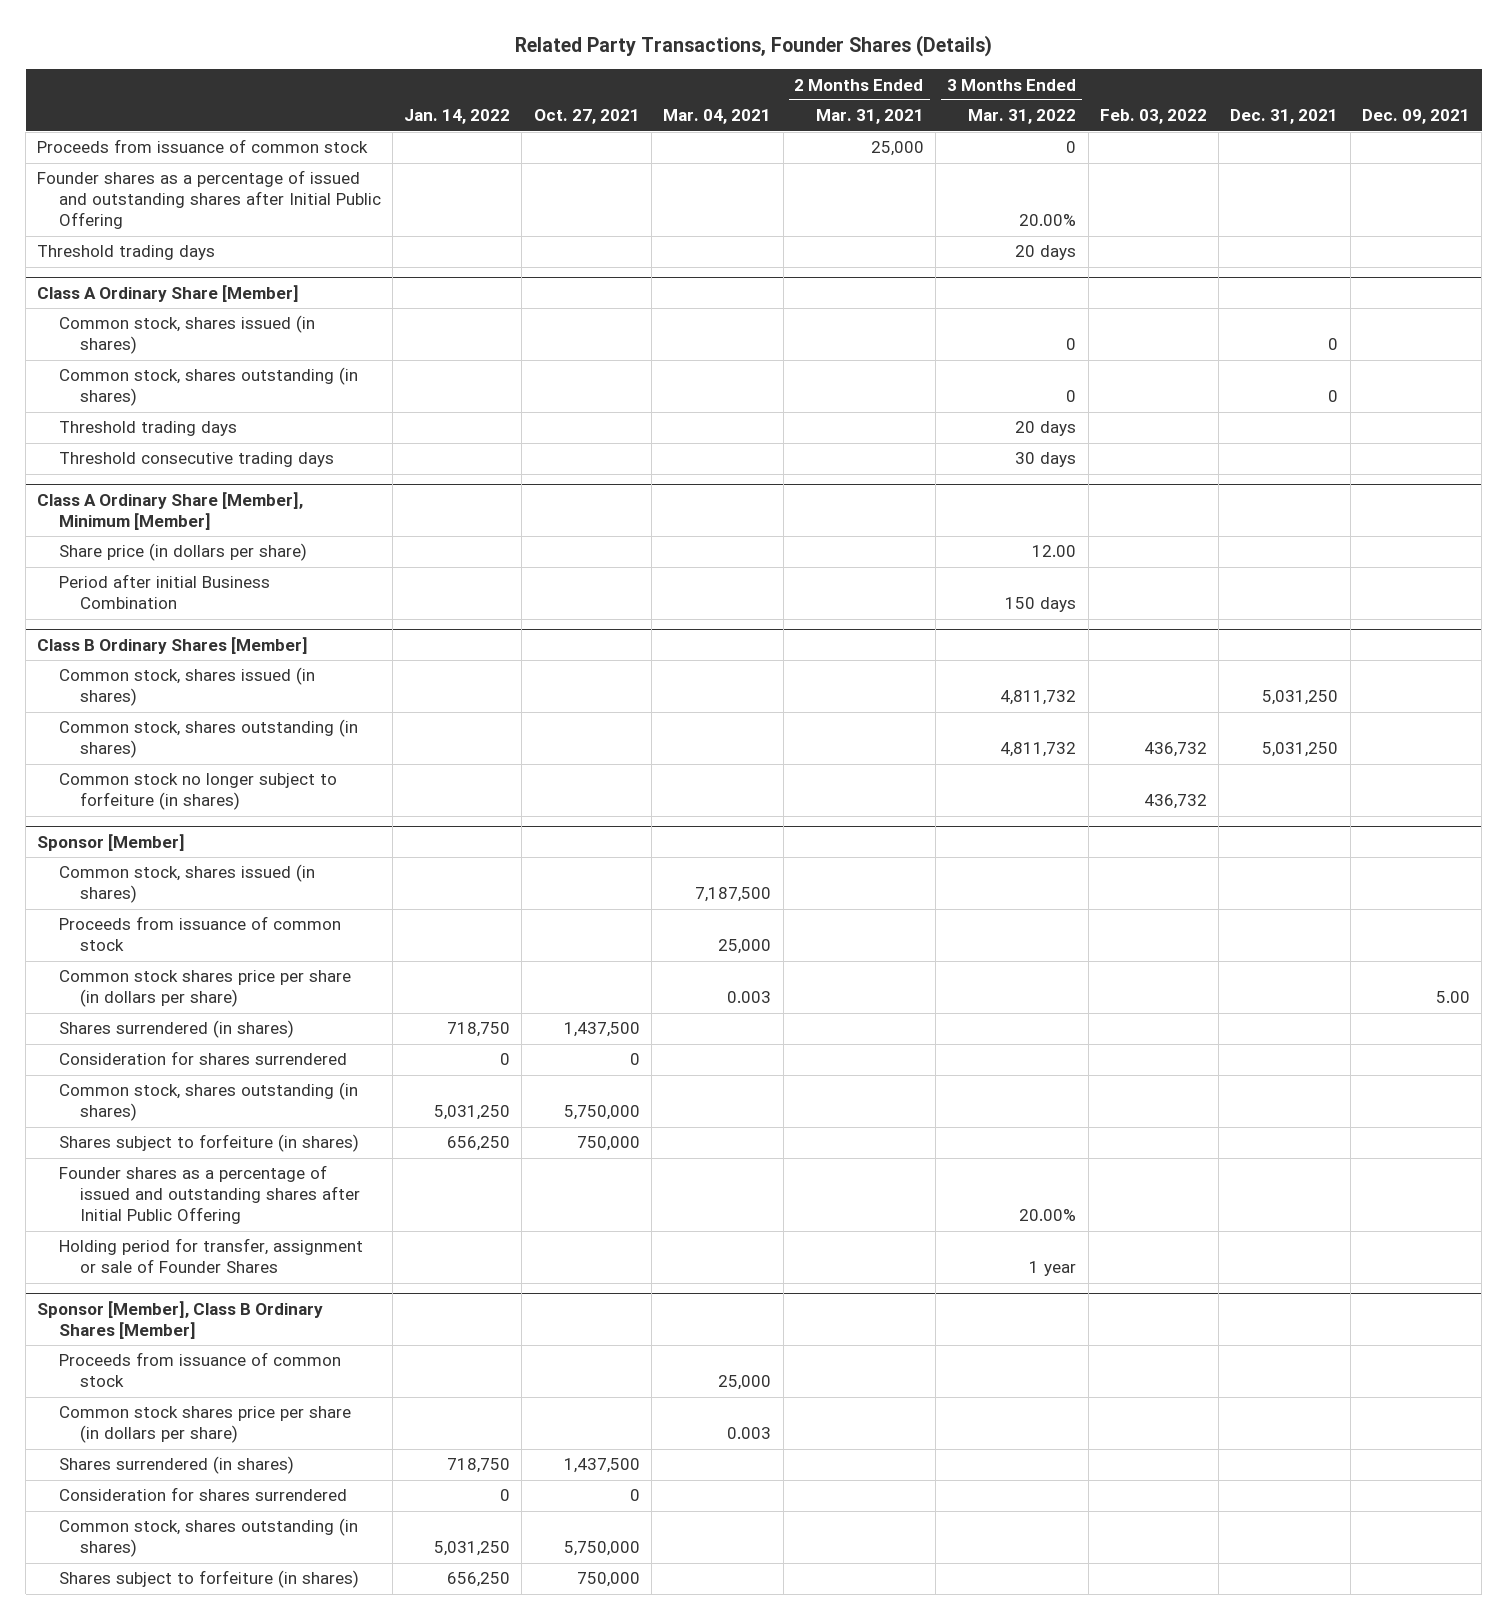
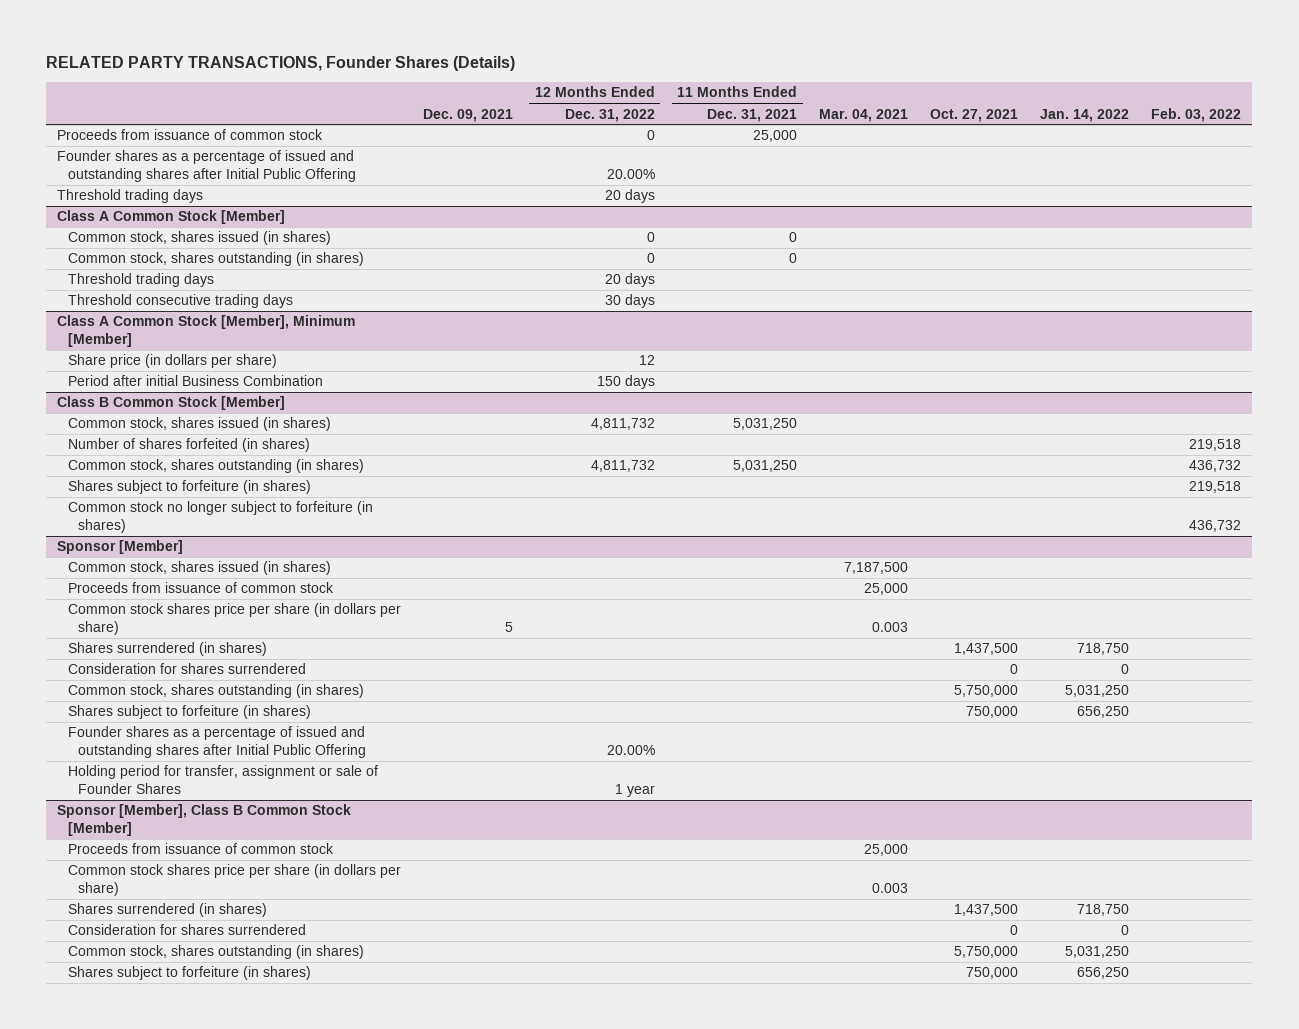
- Related Party Transactions, Founder Shares (Details)
+ RELATED PARTY TRANSACTIONS, Founder Shares (Details)
- | Jan. 14, 2022 | Oct. 27, 2021 | Mar. 04, 2021 | 2 Months Ended Mar. 31, 2021 | 3 Months Ended Mar. 31, 2022 | Feb. 03, 2022 | Dec. 31, 2021 | Dec. 09, 2021
+ | Dec. 09, 2021 | 12 Months Ended Dec. 31, 2022 | 11 Months Ended Dec. 31, 2021 | Mar. 04, 2021 | Oct. 27, 2021 | Jan. 14, 2022 | Feb. 03, 2022
- Class A Ordinary Share [Member]
+ Class A Common Stock [Member]
- Class A Ordinary Share [Member], Minimum [Member]
- Share price (in dollars per share) | | | | | 12.00 | | |
- Period after initial Business Combination | | | | | 150 days | | |
- Class B Ordinary Shares [Member]
+ Class A Common Stock [Member], Minimum [Member]
+ Share price (in dollars per share) | | 12 | | | | |
+ Period after initial Business Combination | | 150 days | | | | |
+ Class B Common Stock [Member]
+ Number of shares forfeited (in shares) | | | | | | | 219,518
+ Shares subject to forfeiture (in shares) | | | | | | | 219,518
@ Sponsor [Member]
- Common stock shares price per share (in dollars per share) | | | 0.003 | | | | | 5.00
+ Common stock shares price per share (in dollars per share) | 5 | | | 0.003 | | |
- Sponsor [Member], Class B Ordinary Shares [Member]
+ Sponsor [Member], Class B Common Stock [Member]

